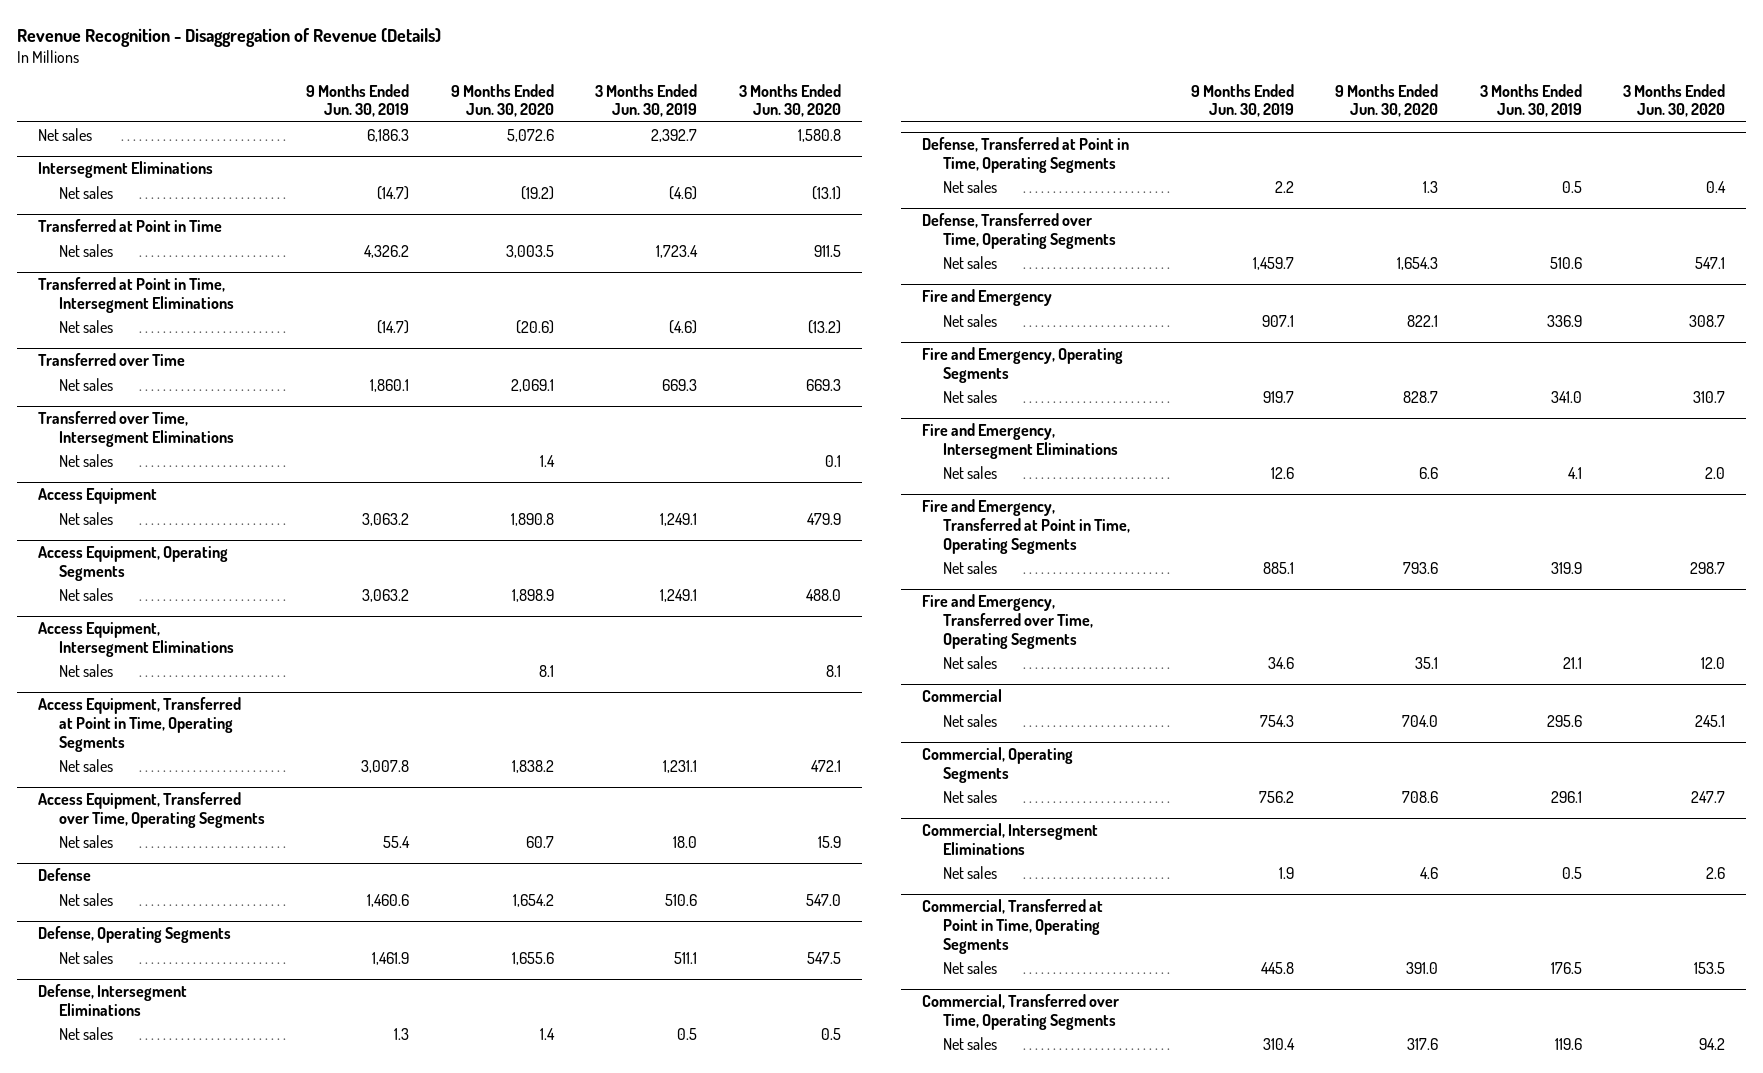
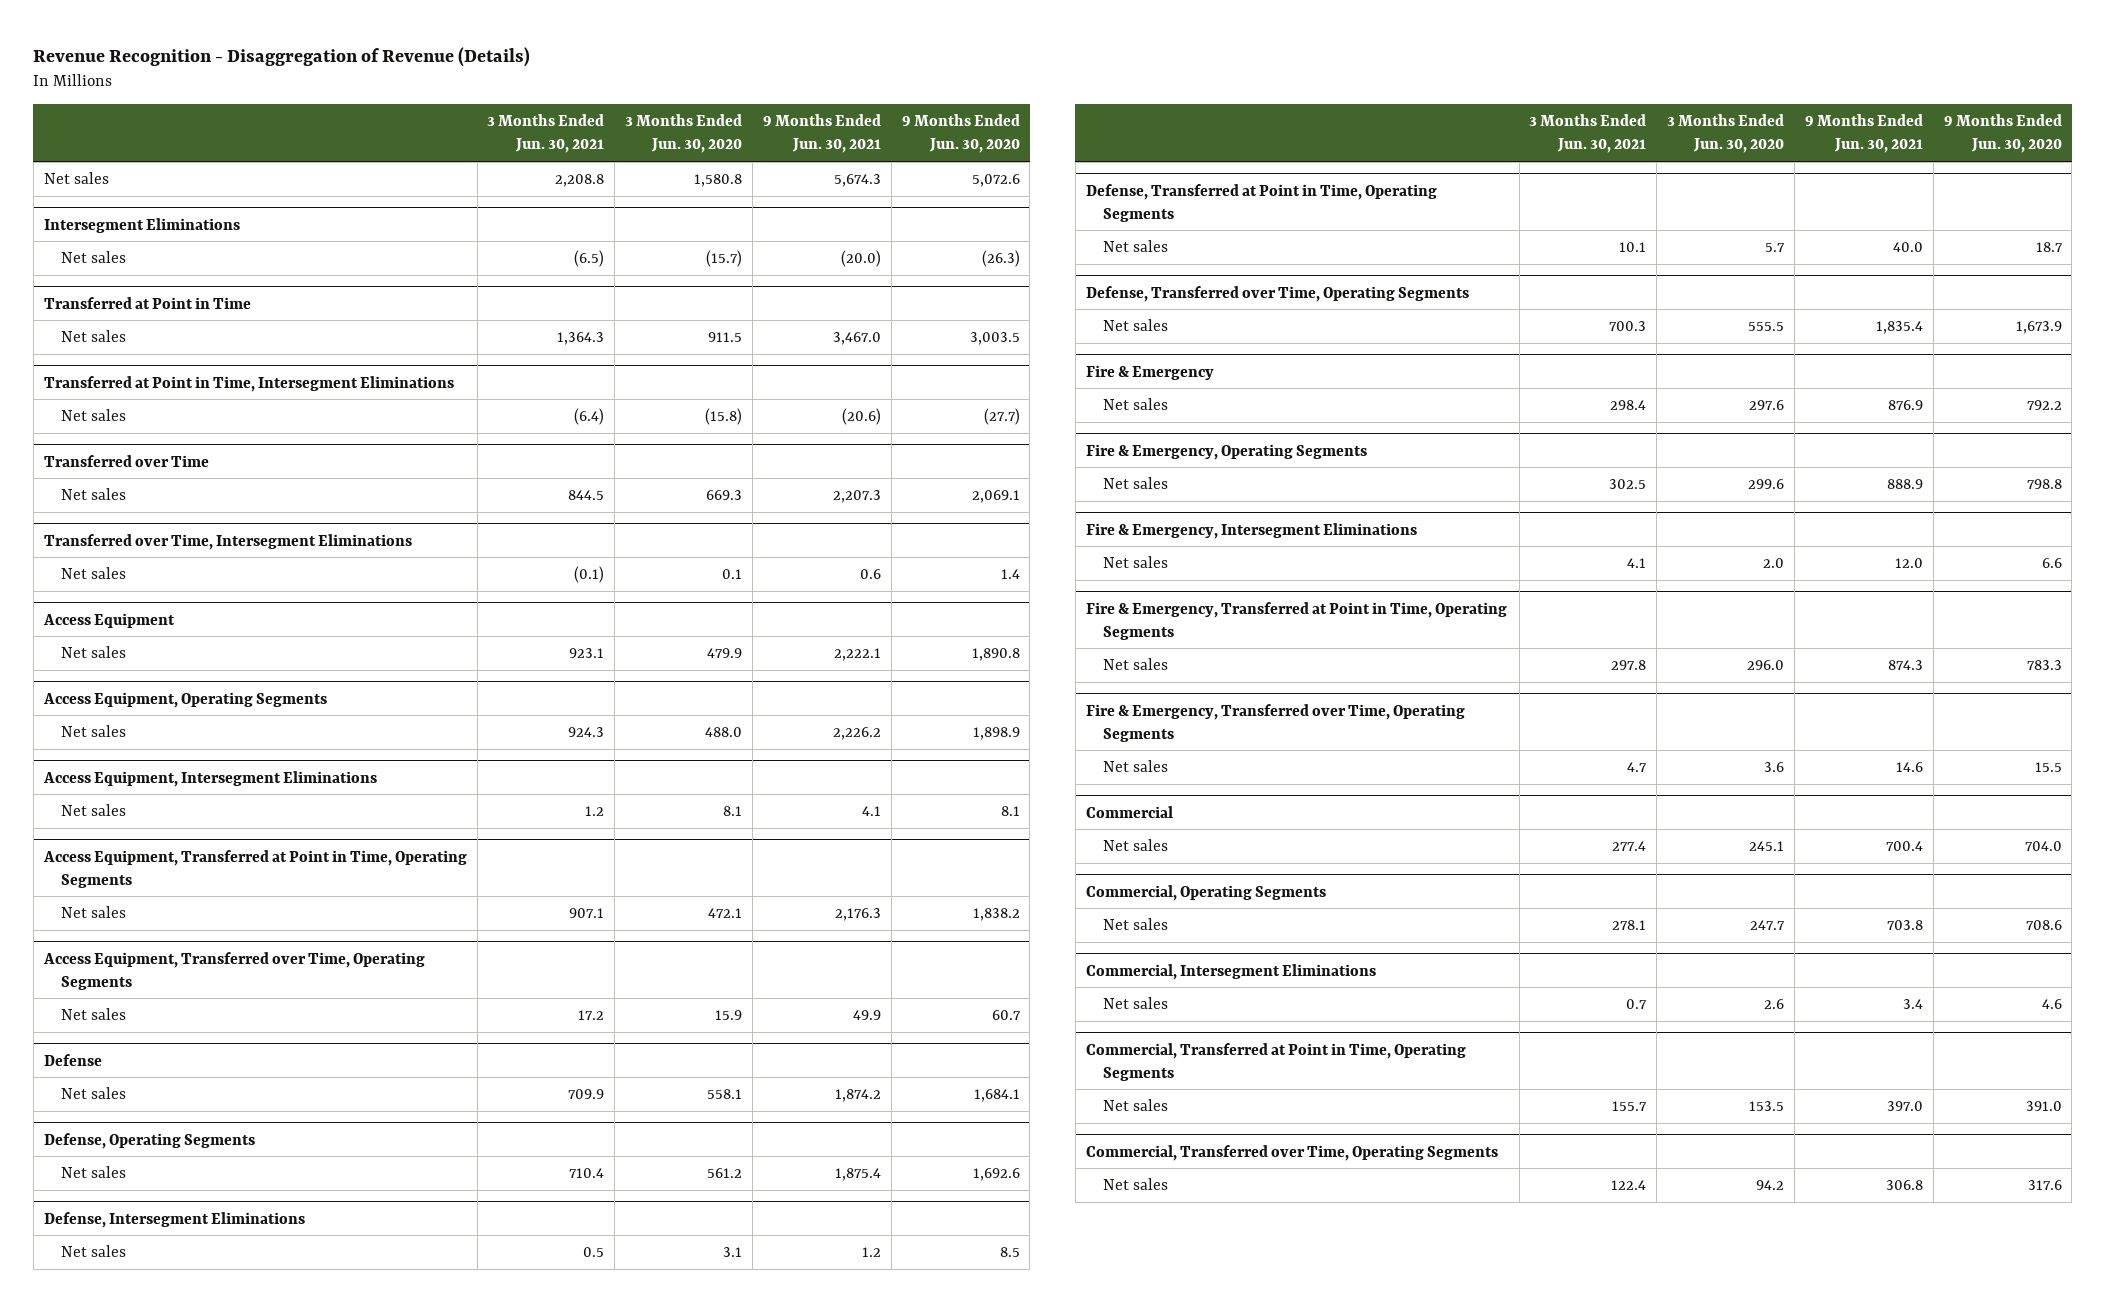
- | 9 Months Ended Jun. 30, 2019 | 9 Months Ended Jun. 30, 2020 | 3 Months Ended Jun. 30, 2019 | 3 Months Ended Jun. 30, 2020
+ | 3 Months Ended Jun. 30, 2021 | 3 Months Ended Jun. 30, 2020 | 9 Months Ended Jun. 30, 2021 | 9 Months Ended Jun. 30, 2020
@ Intersegment Eliminations
- Net sales | (14.7) | (19.2) | (4.6) | (13.1)
+ Net sales | (6.5) | (15.7) | (20.0) | (26.3)
@ Transferred at Point in Time, Intersegment Eliminations
- Net sales | (14.7) | (20.6) | (4.6) | (13.2)
+ Net sales | (6.4) | (15.8) | (20.6) | (27.7)
@ Defense
- Net sales | 1,460.6 | 1,654.2 | 510.6 | 547.0
+ Net sales | 709.9 | 558.1 | 1,874.2 | 1,684.1
@ Defense, Operating Segments
- Net sales | 1,461.9 | 1,655.6 | 511.1 | 547.5
+ Net sales | 710.4 | 561.2 | 1,875.4 | 1,692.6
@ Defense, Intersegment Eliminations
- Net sales | 1.3 | 1.4 | 0.5 | 0.5
+ Net sales | 0.5 | 3.1 | 1.2 | 8.5
@ Defense, Transferred at Point in Time, Operating Segments
- Net sales | 2.2 | 1.3 | 0.5 | 0.4
+ Net sales | 10.1 | 5.7 | 40.0 | 18.7
@ Defense, Transferred over Time, Operating Segments
- Net sales | 1,459.7 | 1,654.3 | 510.6 | 547.1
- Fire and Emergency
- Net sales | 907.1 | 822.1 | 336.9 | 308.7
- Fire and Emergency, Operating Segments
- Net sales | 919.7 | 828.7 | 341.0 | 310.7
- Fire and Emergency, Intersegment Eliminations
@ Defense, Transferred over Time, Operating Segments
+ Net sales | 700.3 | 555.5 | 1,835.4 | 1,673.9
+ Fire & Emergency
+ Net sales | 298.4 | 297.6 | 876.9 | 792.2
+ Fire & Emergency, Operating Segments
+ Net sales | 302.5 | 299.6 | 888.9 | 798.8
+ Fire & Emergency, Intersegment Eliminations
- Fire and Emergency, Transferred at Point in Time, Operating Segments
- Net sales | 885.1 | 793.6 | 319.9 | 298.7
- Fire and Emergency, Transferred over Time, Operating Segments
- Net sales | 34.6 | 35.1 | 21.1 | 12.0
+ Fire & Emergency, Transferred at Point in Time, Operating Segments
+ Net sales | 297.8 | 296.0 | 874.3 | 783.3
+ Fire & Emergency, Transferred over Time, Operating Segments
+ Net sales | 4.7 | 3.6 | 14.6 | 15.5

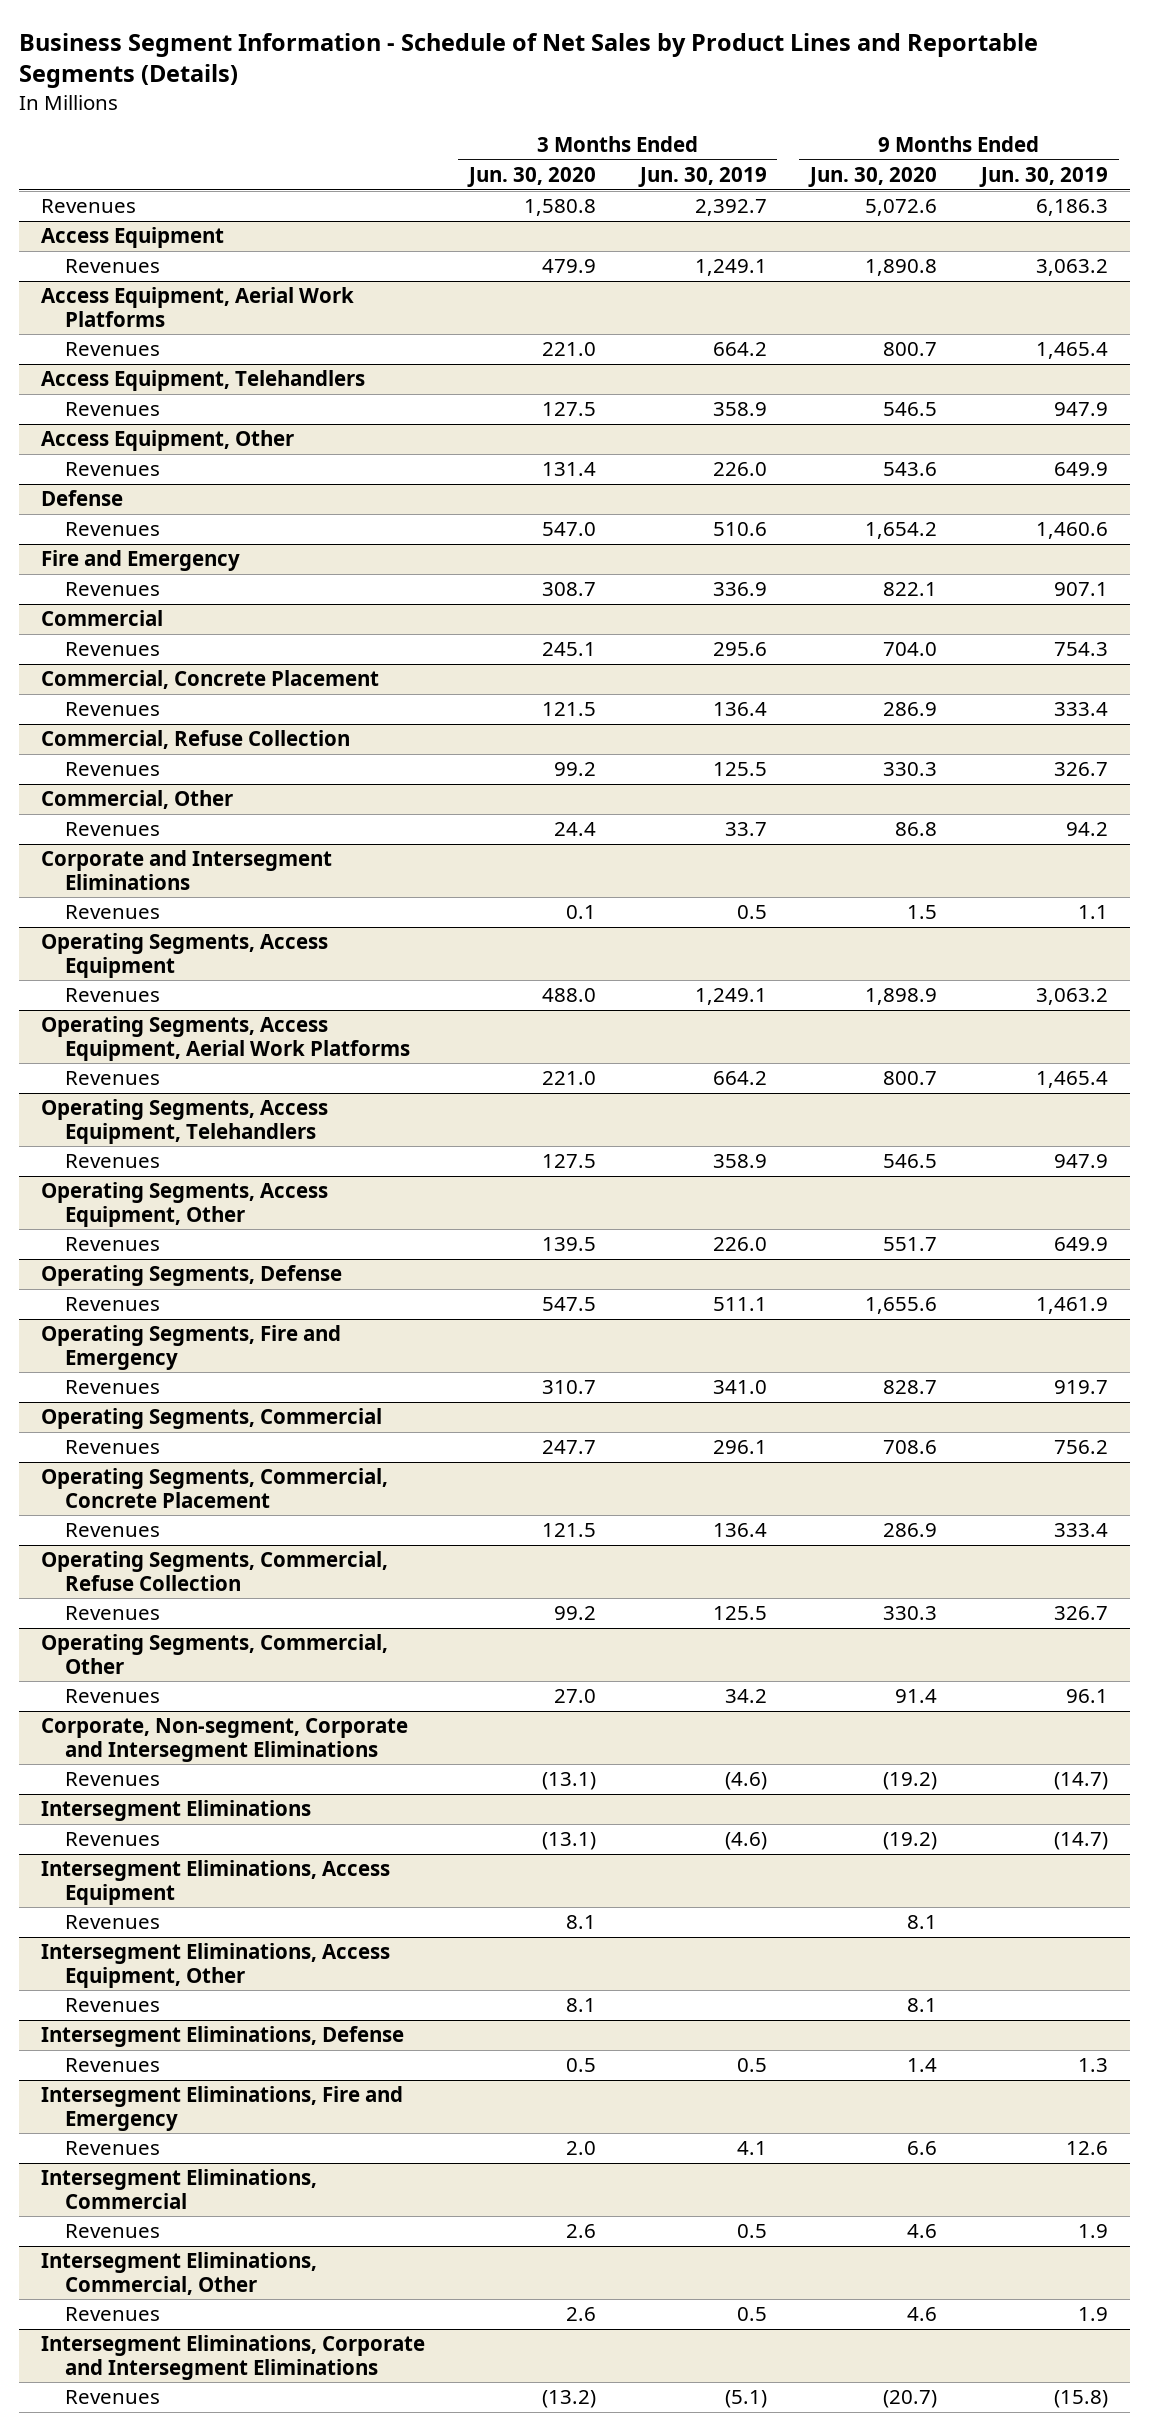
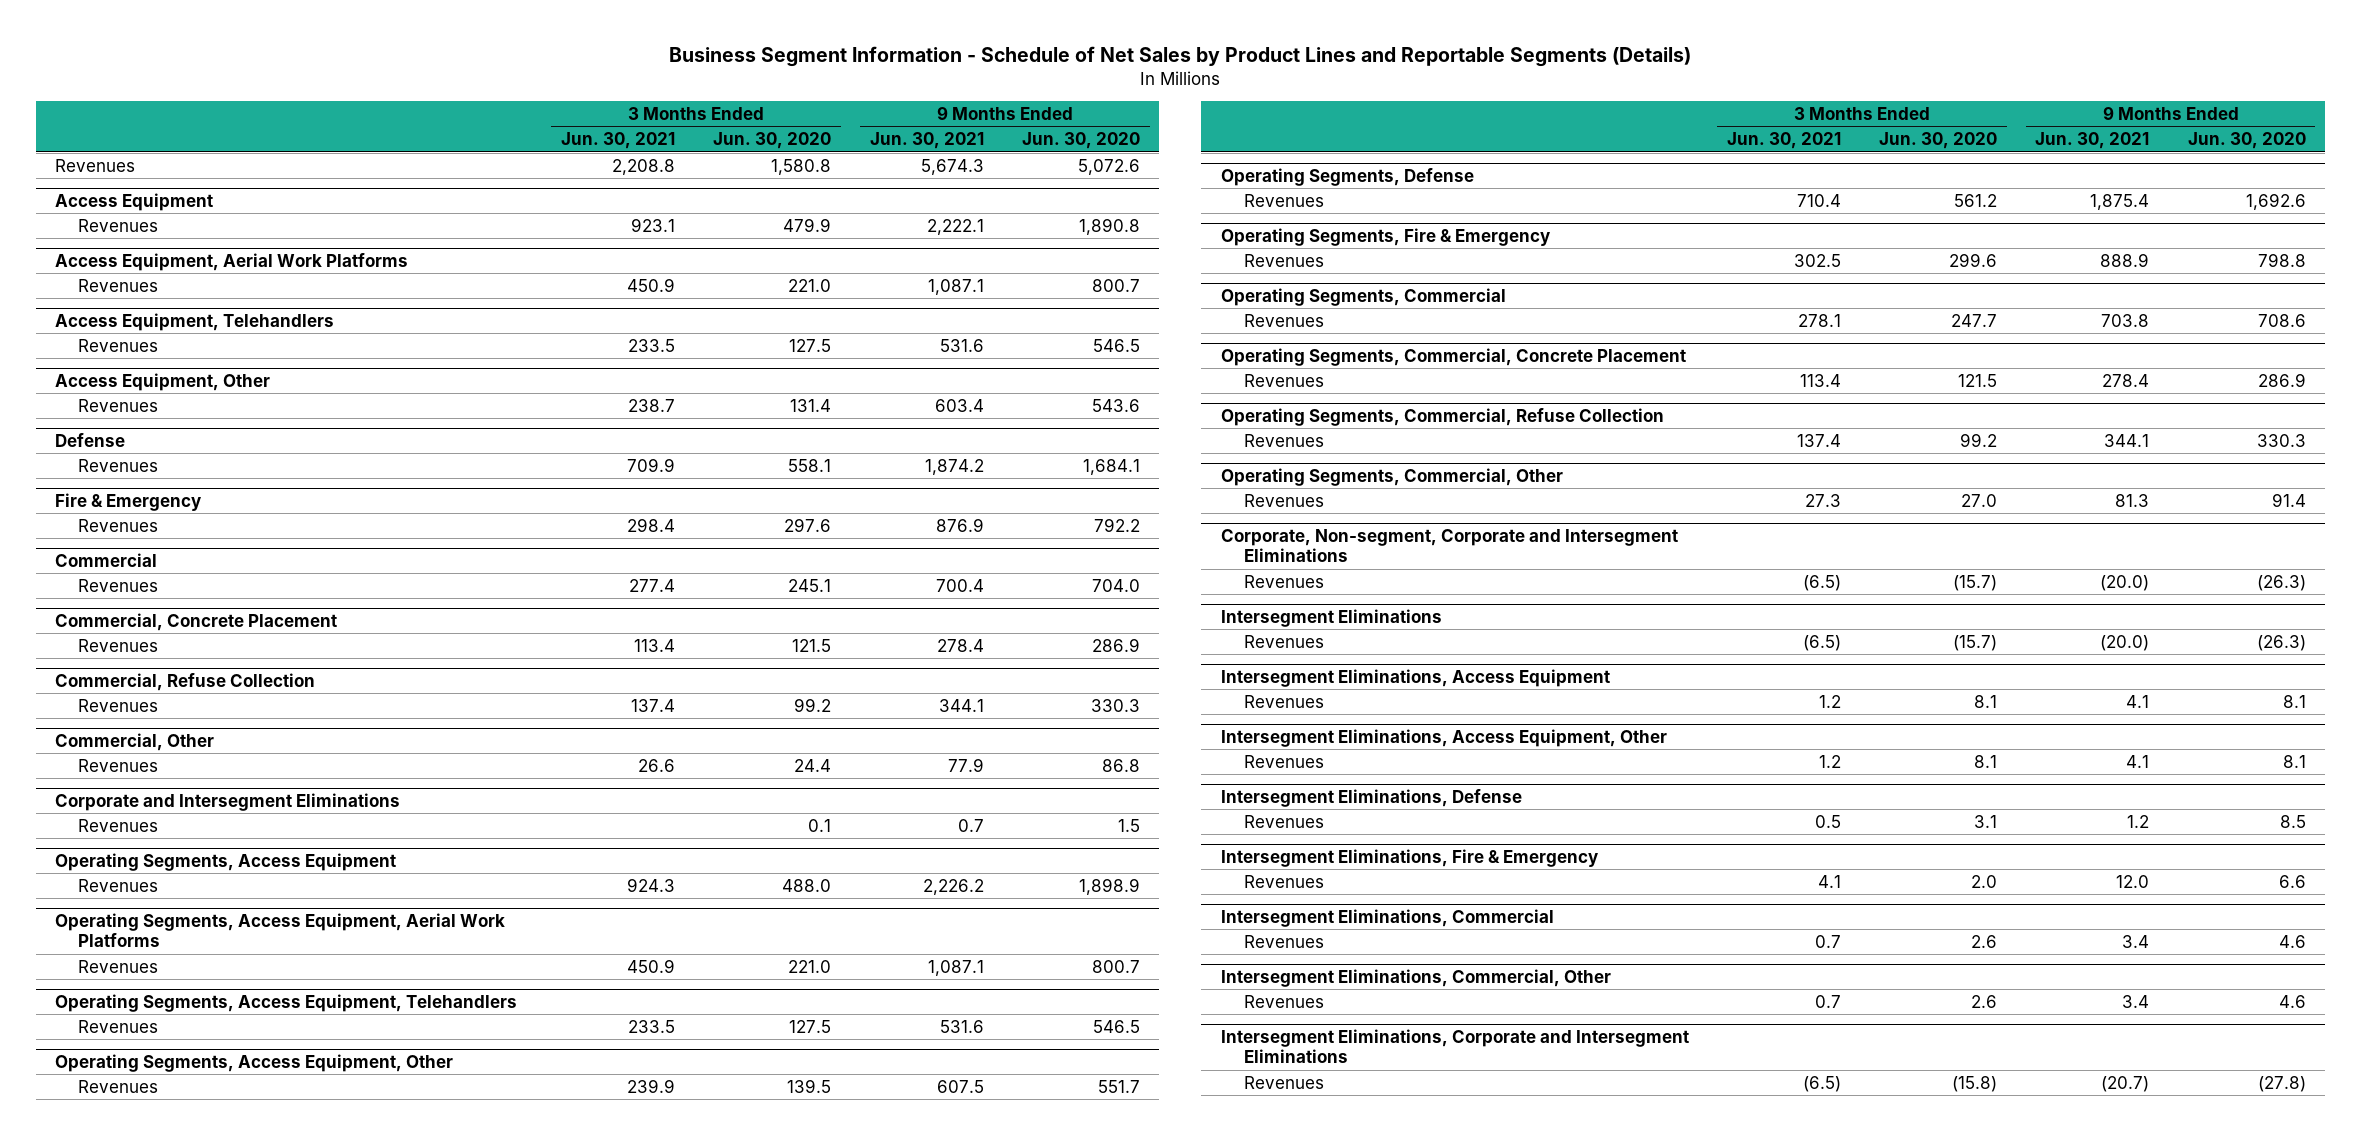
- | 3 Months Ended Jun. 30, 2020 | 3 Months Ended Jun. 30, 2019 | 9 Months Ended Jun. 30, 2020 | 9 Months Ended Jun. 30, 2019
+ | 3 Months Ended Jun. 30, 2021 | 3 Months Ended Jun. 30, 2020 | 9 Months Ended Jun. 30, 2021 | 9 Months Ended Jun. 30, 2020
@ Defense
- Revenues | 547.0 | 510.6 | 1,654.2 | 1,460.6
- Fire and Emergency
- Revenues | 308.7 | 336.9 | 822.1 | 907.1
@ Defense
+ Revenues | 709.9 | 558.1 | 1,874.2 | 1,684.1
+ Fire & Emergency
+ Revenues | 298.4 | 297.6 | 876.9 | 792.2
@ Operating Segments, Defense
- Revenues | 547.5 | 511.1 | 1,655.6 | 1,461.9
- Operating Segments, Fire and Emergency
- Revenues | 310.7 | 341.0 | 828.7 | 919.7
@ Operating Segments, Defense
+ Revenues | 710.4 | 561.2 | 1,875.4 | 1,692.6
+ Operating Segments, Fire & Emergency
+ Revenues | 302.5 | 299.6 | 888.9 | 798.8
@ Corporate, Non-segment, Corporate and Intersegment Eliminations
- Revenues | (13.1) | (4.6) | (19.2) | (14.7)
+ Revenues | (6.5) | (15.7) | (20.0) | (26.3)
@ Intersegment Eliminations
- Revenues | (13.1) | (4.6) | (19.2) | (14.7)
+ Revenues | (6.5) | (15.7) | (20.0) | (26.3)
@ Intersegment Eliminations, Defense
- Revenues | 0.5 | 0.5 | 1.4 | 1.3
- Intersegment Eliminations, Fire and Emergency
@ Intersegment Eliminations, Defense
+ Revenues | 0.5 | 3.1 | 1.2 | 8.5
+ Intersegment Eliminations, Fire & Emergency
@ Intersegment Eliminations, Corporate and Intersegment Eliminations
- Revenues | (13.2) | (5.1) | (20.7) | (15.8)
+ Revenues | (6.5) | (15.8) | (20.7) | (27.8)

